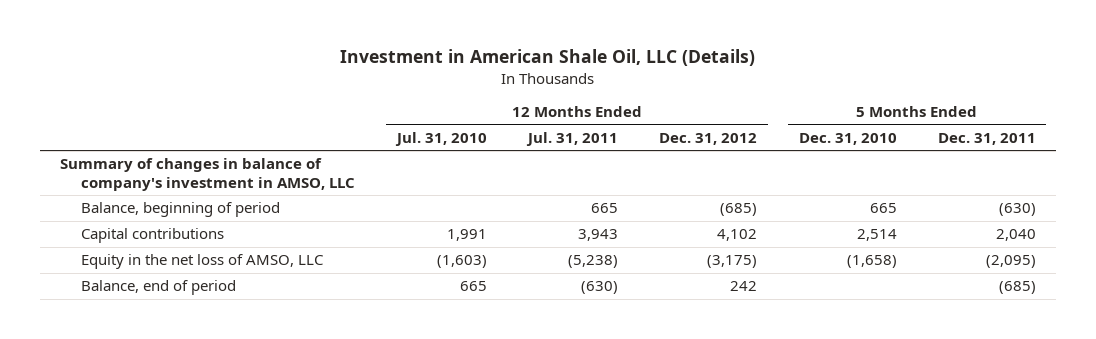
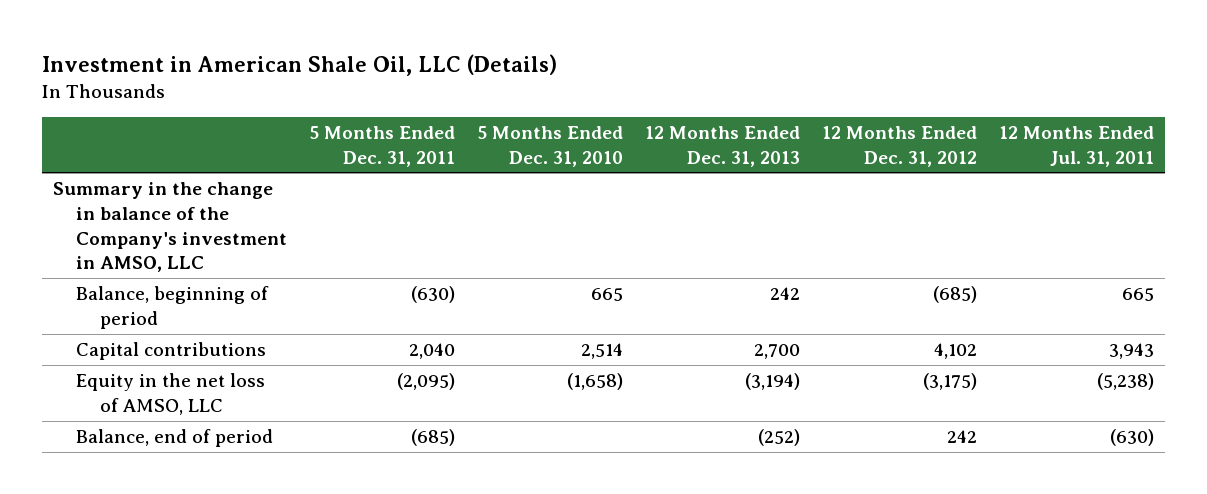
- | 12 Months Ended Jul. 31, 2010 | 12 Months Ended Jul. 31, 2011 | 12 Months Ended Dec. 31, 2012 | 5 Months Ended Dec. 31, 2010 | 5 Months Ended Dec. 31, 2011
+ | 5 Months Ended Dec. 31, 2011 | 5 Months Ended Dec. 31, 2010 | 12 Months Ended Dec. 31, 2013 | 12 Months Ended Dec. 31, 2012 | 12 Months Ended Jul. 31, 2011
- Summary of changes in balance of company's investment in AMSO, LLC
+ Summary in the change in balance of the Company's investment in AMSO, LLC

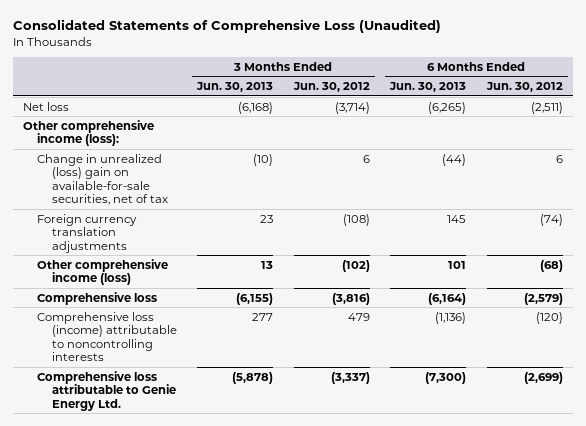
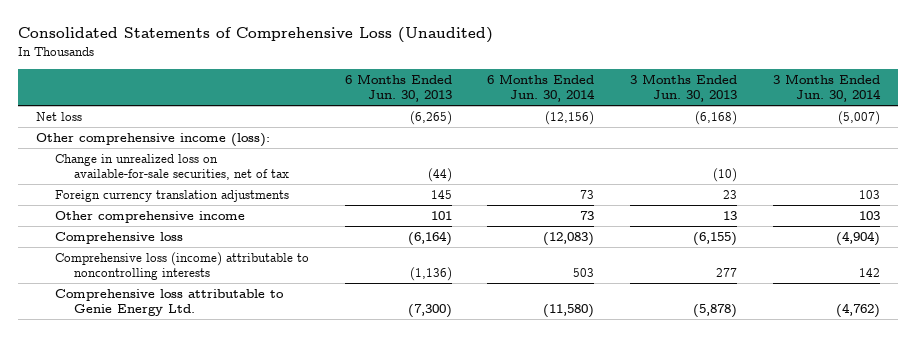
- | 3 Months Ended Jun. 30, 2013 | 3 Months Ended Jun. 30, 2012 | 6 Months Ended Jun. 30, 2013 | 6 Months Ended Jun. 30, 2012
+ | 6 Months Ended Jun. 30, 2013 | 6 Months Ended Jun. 30, 2014 | 3 Months Ended Jun. 30, 2013 | 3 Months Ended Jun. 30, 2014
- Change in unrealized (loss) gain on available-for-sale securities, net of tax | (10) | 6 | (44) | 6
+ Change in unrealized loss on available-for-sale securities, net of tax | (44) | | (10) |
- Other comprehensive income (loss) | 13 | (102) | 101 | (68)
+ Other comprehensive income | 101 | 73 | 13 | 103

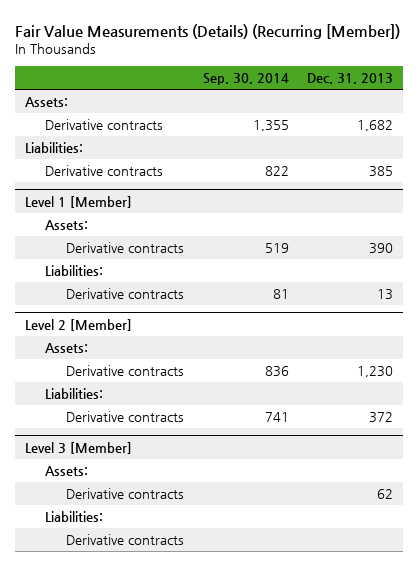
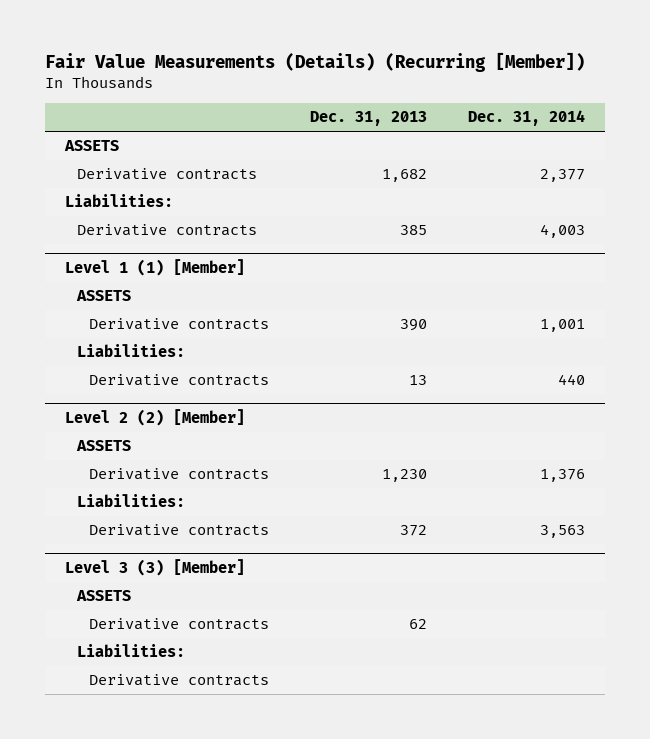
- | Sep. 30, 2014 | Dec. 31, 2013
+ | Dec. 31, 2013 | Dec. 31, 2014
- Assets:
+ ASSETS
- Level 1 [Member]
- Assets:
+ Level 1 (1) [Member]
+ ASSETS
- Level 2 [Member]
- Assets:
+ Level 2 (2) [Member]
+ ASSETS
- Level 3 [Member]
- Assets:
+ Level 3 (3) [Member]
+ ASSETS

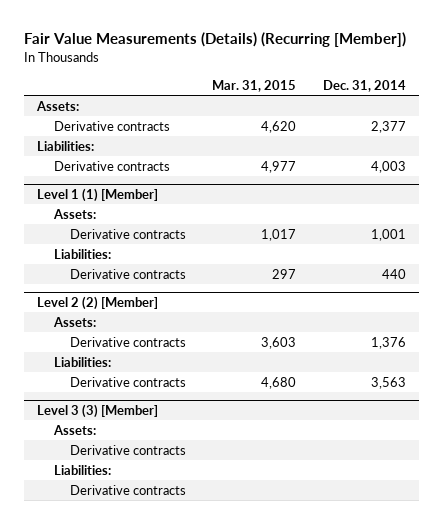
- | Dec. 31, 2013 | Dec. 31, 2014
+ | Mar. 31, 2015 | Dec. 31, 2014
- ASSETS
+ Assets:
@ Level 1 (1) [Member]
- ASSETS
+ Assets:
@ Level 2 (2) [Member]
- ASSETS
+ Assets:
@ Level 3 (3) [Member]
- ASSETS
+ Assets:

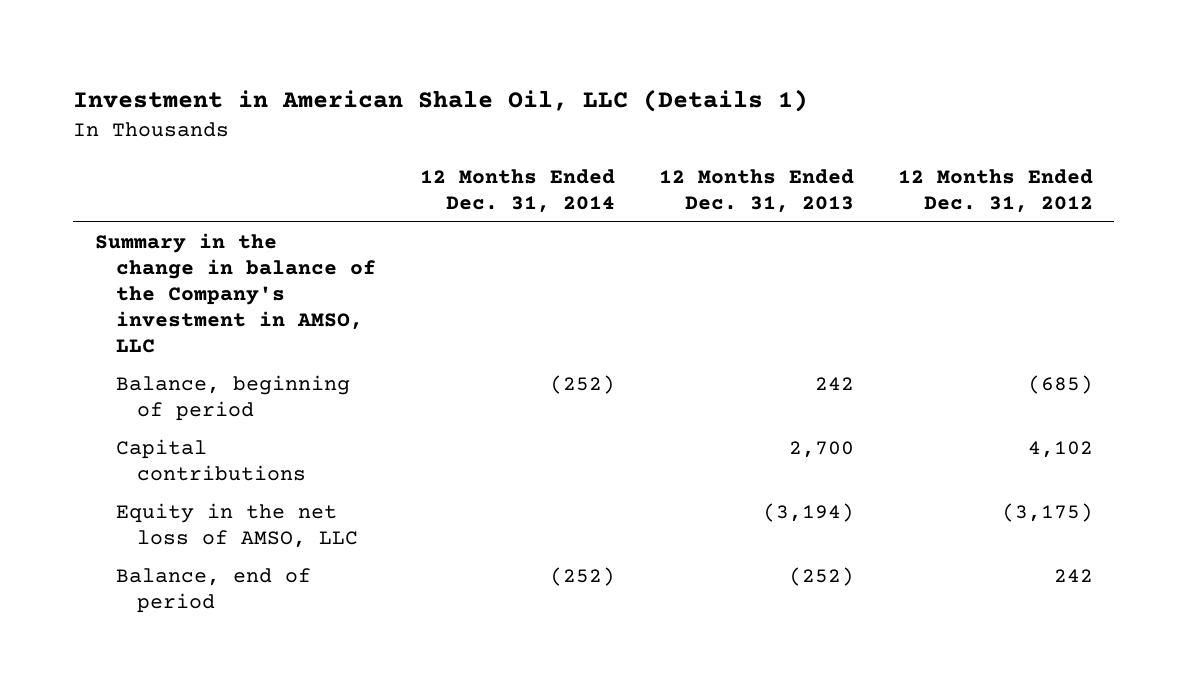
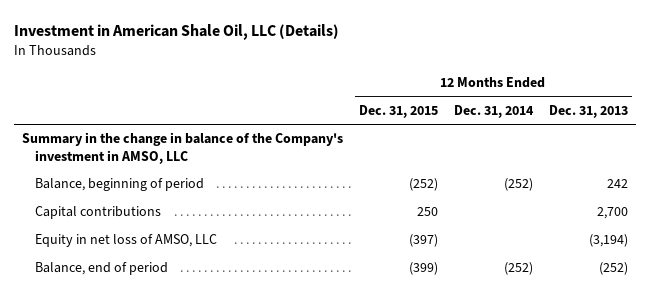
- Investment in American Shale Oil, LLC (Details 1)
+ Investment in American Shale Oil, LLC (Details)
- | 12 Months Ended Dec. 31, 2014 | 12 Months Ended Dec. 31, 2013 | 12 Months Ended Dec. 31, 2012
+ | 12 Months Ended Dec. 31, 2015 | 12 Months Ended Dec. 31, 2014 | 12 Months Ended Dec. 31, 2013
- Equity in the net loss of AMSO, LLC | | (3,194) | (3,175)
+ Equity in net loss of AMSO, LLC | (397) | | (3,194)

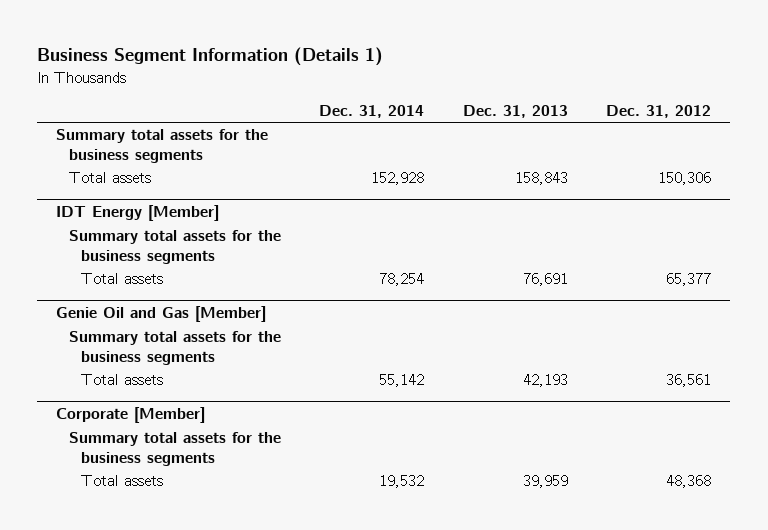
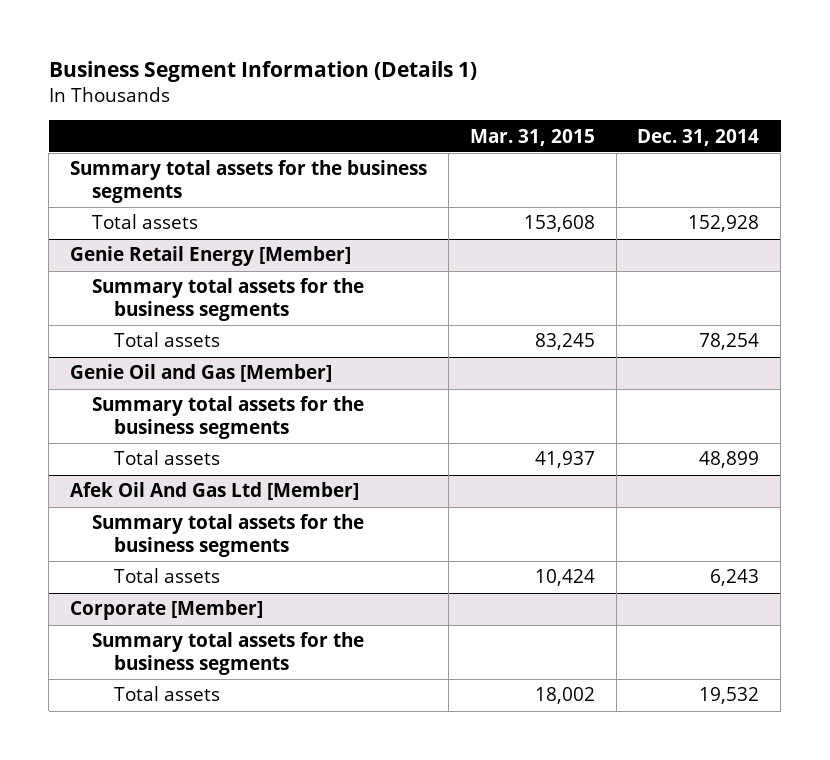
- | Dec. 31, 2014 | Dec. 31, 2013 | Dec. 31, 2012
+ | Mar. 31, 2015 | Dec. 31, 2014
- IDT Energy [Member]
+ Genie Retail Energy [Member]
@ Genie Oil and Gas [Member]
- Total assets | 55,142 | 42,193 | 36,561
+ Total assets | 41,937 | 48,899
+ Afek Oil And Gas Ltd [Member]
+ Summary total assets for the business segments
+ Total assets | 10,424 | 6,243

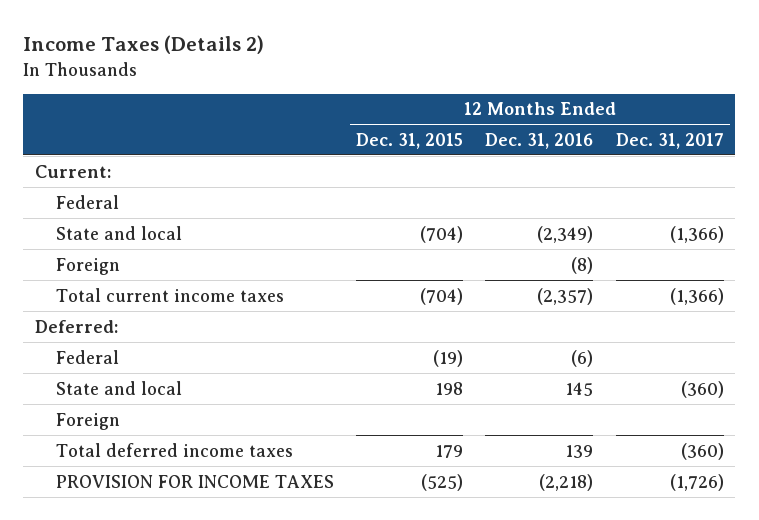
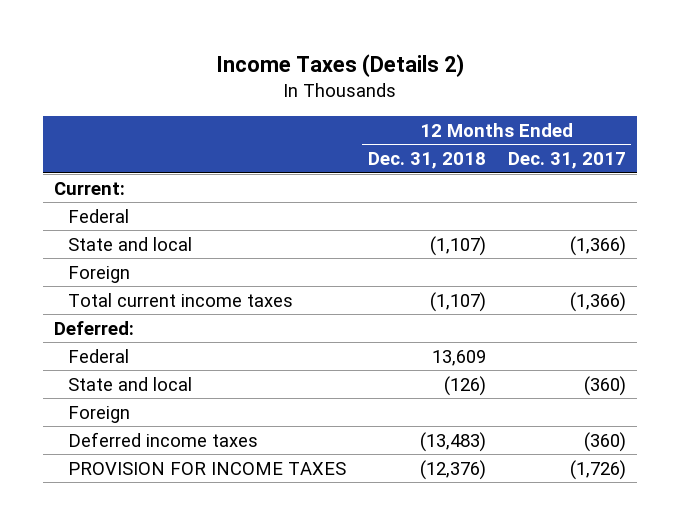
- | 12 Months Ended Dec. 31, 2015 | 12 Months Ended Dec. 31, 2016 | 12 Months Ended Dec. 31, 2017
+ | 12 Months Ended Dec. 31, 2018 | 12 Months Ended Dec. 31, 2017
- Total deferred income taxes | 179 | 139 | (360)
+ Deferred income taxes | (13,483) | (360)

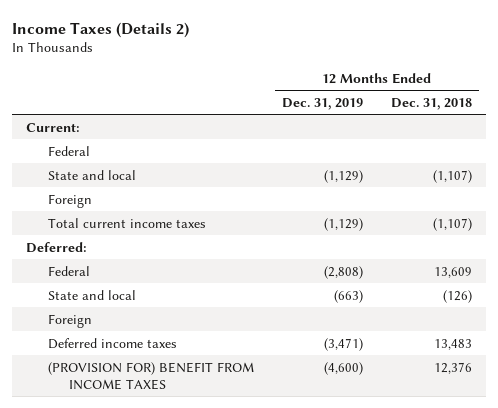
- | 12 Months Ended Dec. 31, 2018 | 12 Months Ended Dec. 31, 2017
+ | 12 Months Ended Dec. 31, 2019 | 12 Months Ended Dec. 31, 2018
- Deferred income taxes | (13,483) | (360)
- PROVISION FOR INCOME TAXES | (12,376) | (1,726)
+ Deferred income taxes | (3,471) | 13,483
+ (PROVISION FOR) BENEFIT FROM INCOME TAXES | (4,600) | 12,376

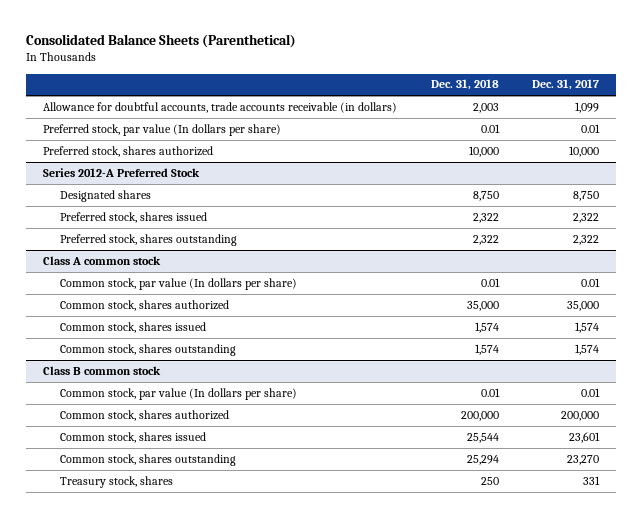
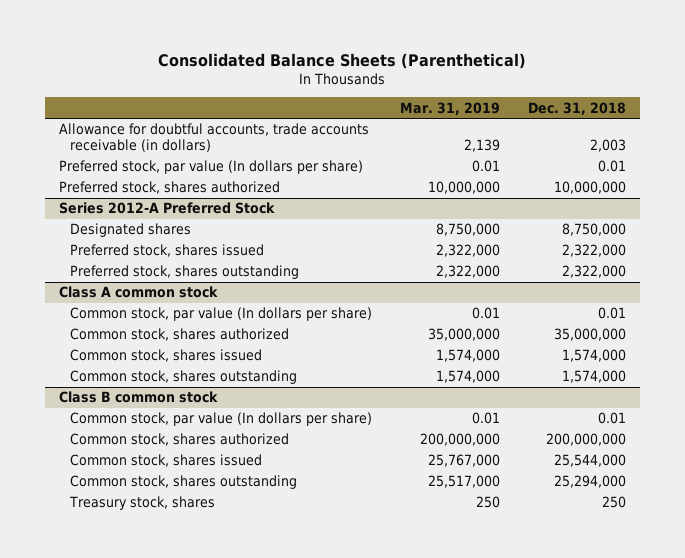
- | Dec. 31, 2018 | Dec. 31, 2017
+ | Mar. 31, 2019 | Dec. 31, 2018
- Preferred stock, shares authorized | 10,000 | 10,000
+ Preferred stock, shares authorized | 10,000,000 | 10,000,000
@ Series 2012-A Preferred Stock
- Designated shares | 8,750 | 8,750
- Preferred stock, shares issued | 2,322 | 2,322
- Preferred stock, shares outstanding | 2,322 | 2,322
+ Designated shares | 8,750,000 | 8,750,000
+ Preferred stock, shares issued | 2,322,000 | 2,322,000
+ Preferred stock, shares outstanding | 2,322,000 | 2,322,000
@ Class A common stock
- Common stock, shares authorized | 35,000 | 35,000
- Common stock, shares issued | 1,574 | 1,574
- Common stock, shares outstanding | 1,574 | 1,574
+ Common stock, shares authorized | 35,000,000 | 35,000,000
+ Common stock, shares issued | 1,574,000 | 1,574,000
+ Common stock, shares outstanding | 1,574,000 | 1,574,000
@ Class B common stock
- Common stock, shares authorized | 200,000 | 200,000
- Common stock, shares issued | 25,544 | 23,601
- Common stock, shares outstanding | 25,294 | 23,270
+ Common stock, shares authorized | 200,000,000 | 200,000,000
+ Common stock, shares issued | 25,767,000 | 25,544,000
+ Common stock, shares outstanding | 25,517,000 | 25,294,000

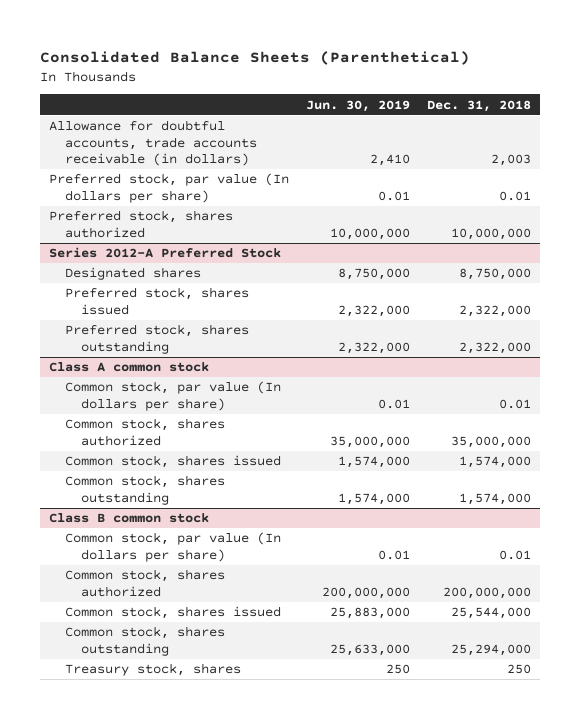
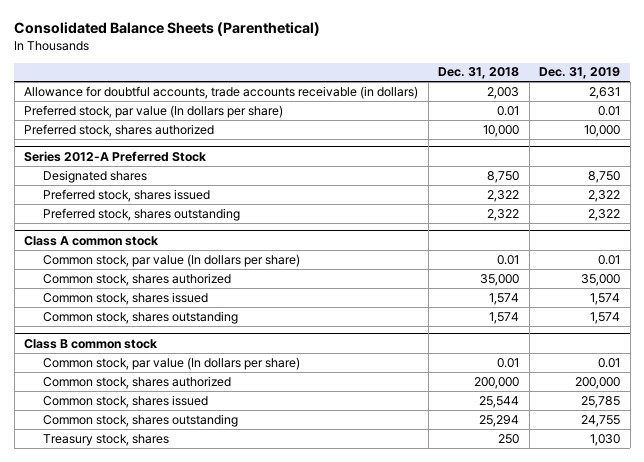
- | Jun. 30, 2019 | Dec. 31, 2018
+ | Dec. 31, 2018 | Dec. 31, 2019
- Preferred stock, shares authorized | 10,000,000 | 10,000,000
+ Preferred stock, shares authorized | 10,000 | 10,000
@ Series 2012-A Preferred Stock
- Designated shares | 8,750,000 | 8,750,000
- Preferred stock, shares issued | 2,322,000 | 2,322,000
- Preferred stock, shares outstanding | 2,322,000 | 2,322,000
+ Designated shares | 8,750 | 8,750
+ Preferred stock, shares issued | 2,322 | 2,322
+ Preferred stock, shares outstanding | 2,322 | 2,322
@ Class A common stock
- Common stock, shares authorized | 35,000,000 | 35,000,000
- Common stock, shares issued | 1,574,000 | 1,574,000
- Common stock, shares outstanding | 1,574,000 | 1,574,000
+ Common stock, shares authorized | 35,000 | 35,000
+ Common stock, shares issued | 1,574 | 1,574
+ Common stock, shares outstanding | 1,574 | 1,574
@ Class B common stock
- Common stock, shares authorized | 200,000,000 | 200,000,000
- Common stock, shares issued | 25,883,000 | 25,544,000
- Common stock, shares outstanding | 25,633,000 | 25,294,000
+ Common stock, shares authorized | 200,000 | 200,000
+ Common stock, shares issued | 25,544 | 25,785
+ Common stock, shares outstanding | 25,294 | 24,755

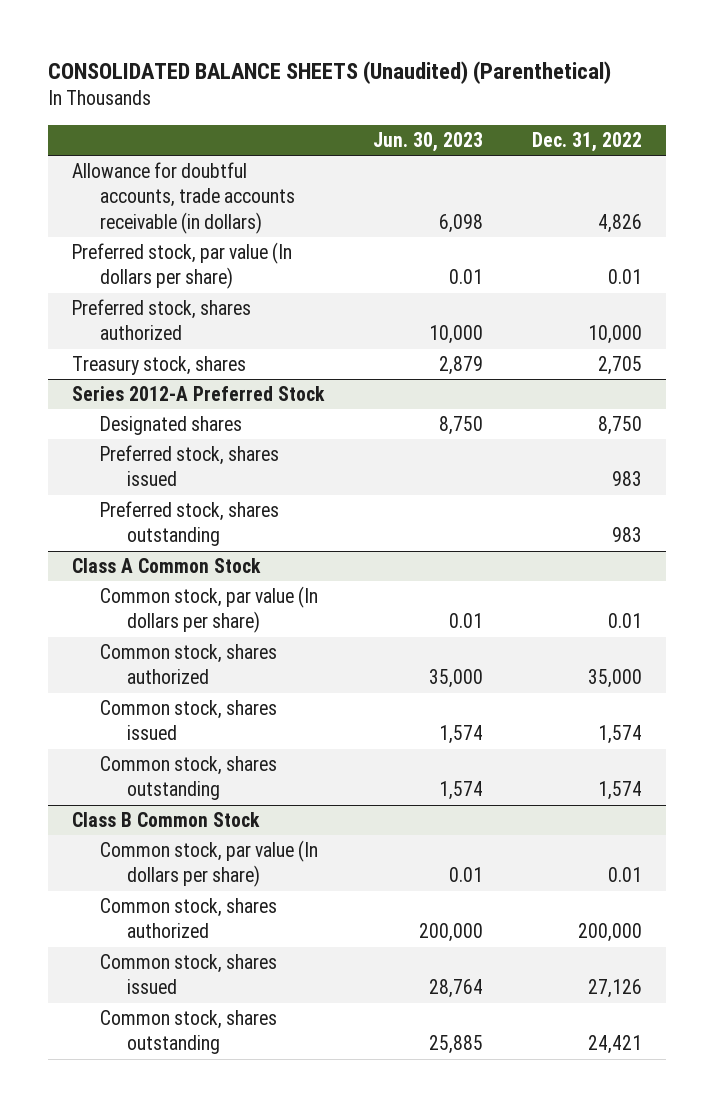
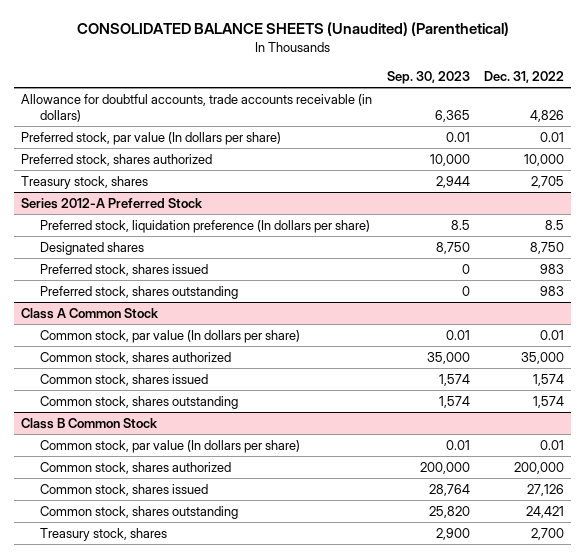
- | Jun. 30, 2023 | Dec. 31, 2022
+ | Sep. 30, 2023 | Dec. 31, 2022
@ Series 2012-A Preferred Stock
+ Preferred stock, liquidation preference (In dollars per share) | 8.5 | 8.5
@ Class B Common Stock
+ Treasury stock, shares | 2,900 | 2,700

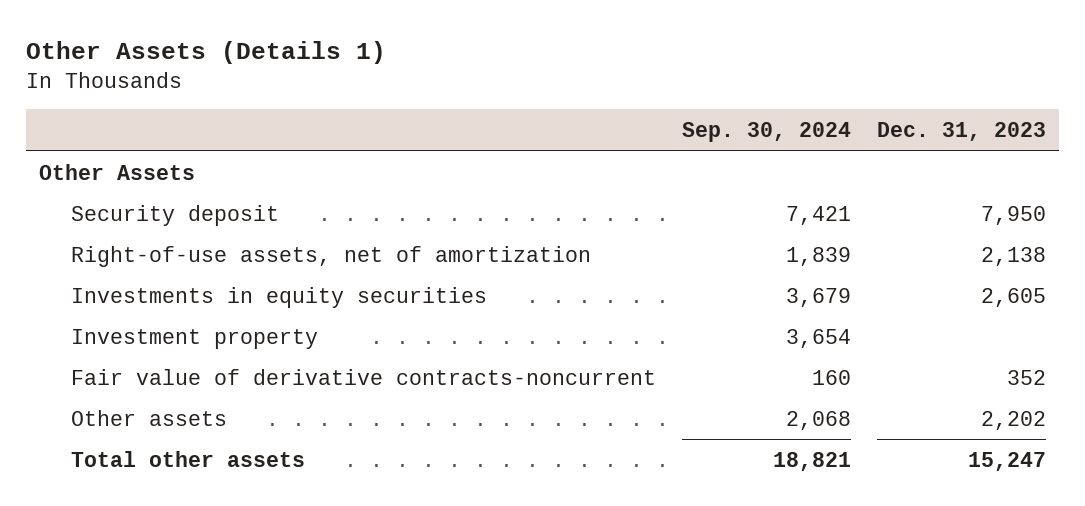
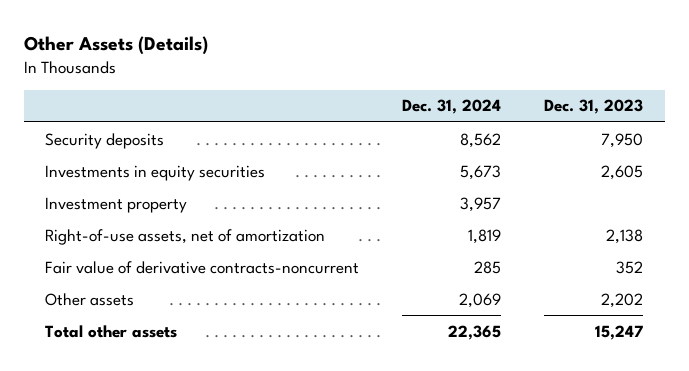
- Other Assets (Details 1)
+ Other Assets (Details)
- | Sep. 30, 2024 | Dec. 31, 2023
+ | Dec. 31, 2024 | Dec. 31, 2023
- Other Assets
- Security deposit | 7,421 | 7,950
+ Security deposits | 8,562 | 7,950
moved down: Right-of-use assets, net of amortization | 1,819 | 2,138

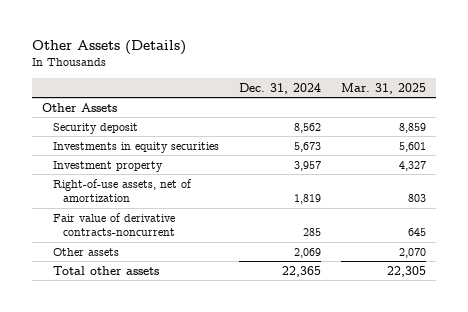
- | Dec. 31, 2024 | Dec. 31, 2023
+ | Dec. 31, 2024 | Mar. 31, 2025
- Security deposits | 8,562 | 7,950
+ Other Assets
+ Security deposit | 8,562 | 8,859

